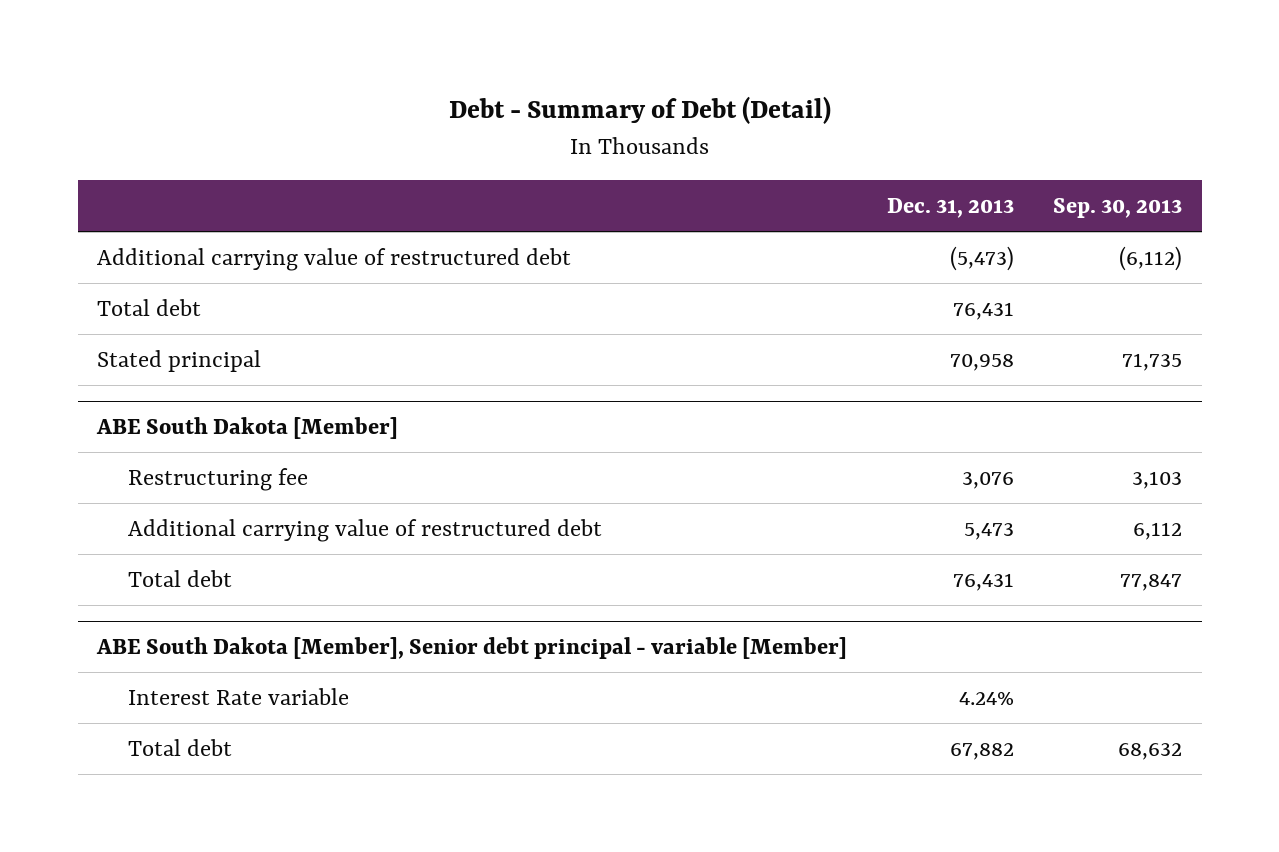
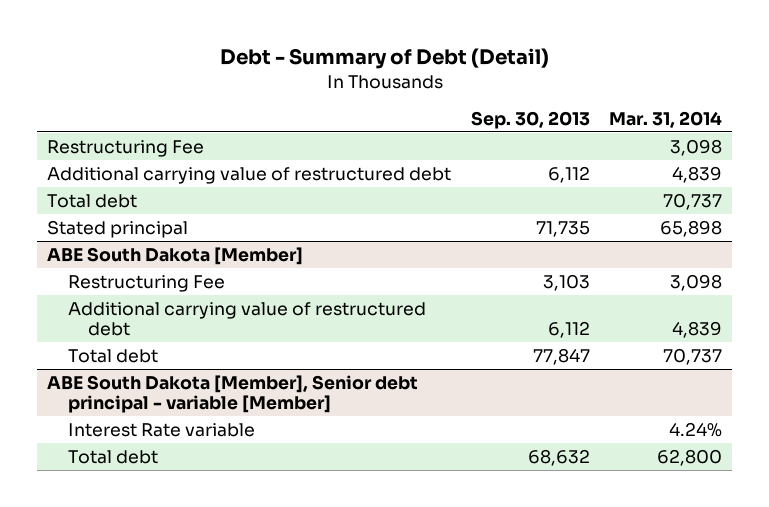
- | Dec. 31, 2013 | Sep. 30, 2013
+ | Sep. 30, 2013 | Mar. 31, 2014
- Additional carrying value of restructured debt | (5,473) | (6,112)
+ Restructuring Fee | | 3,098
+ Additional carrying value of restructured debt | 6,112 | 4,839
@ ABE South Dakota [Member]
- Restructuring fee | 3,076 | 3,103
+ Restructuring Fee | 3,103 | 3,098

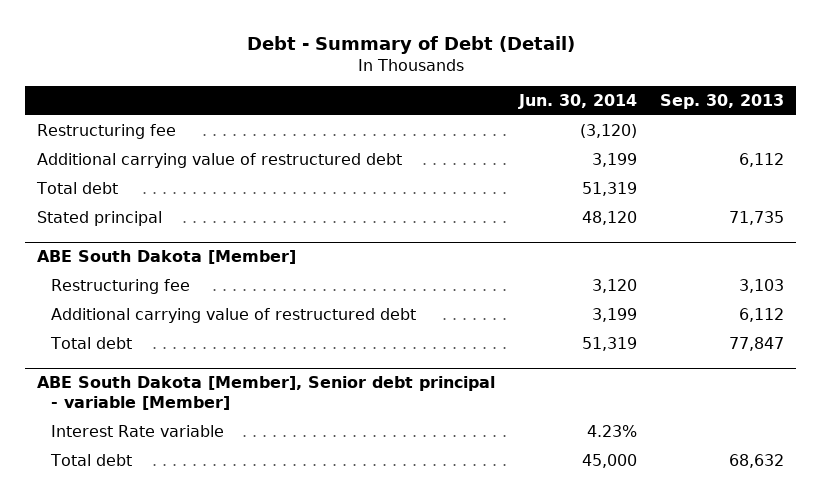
- | Sep. 30, 2013 | Mar. 31, 2014
+ | Jun. 30, 2014 | Sep. 30, 2013
- Restructuring Fee | | 3,098
+ Restructuring fee | (3,120) |
@ ABE South Dakota [Member]
- Restructuring Fee | 3,103 | 3,098
+ Restructuring fee | 3,120 | 3,103

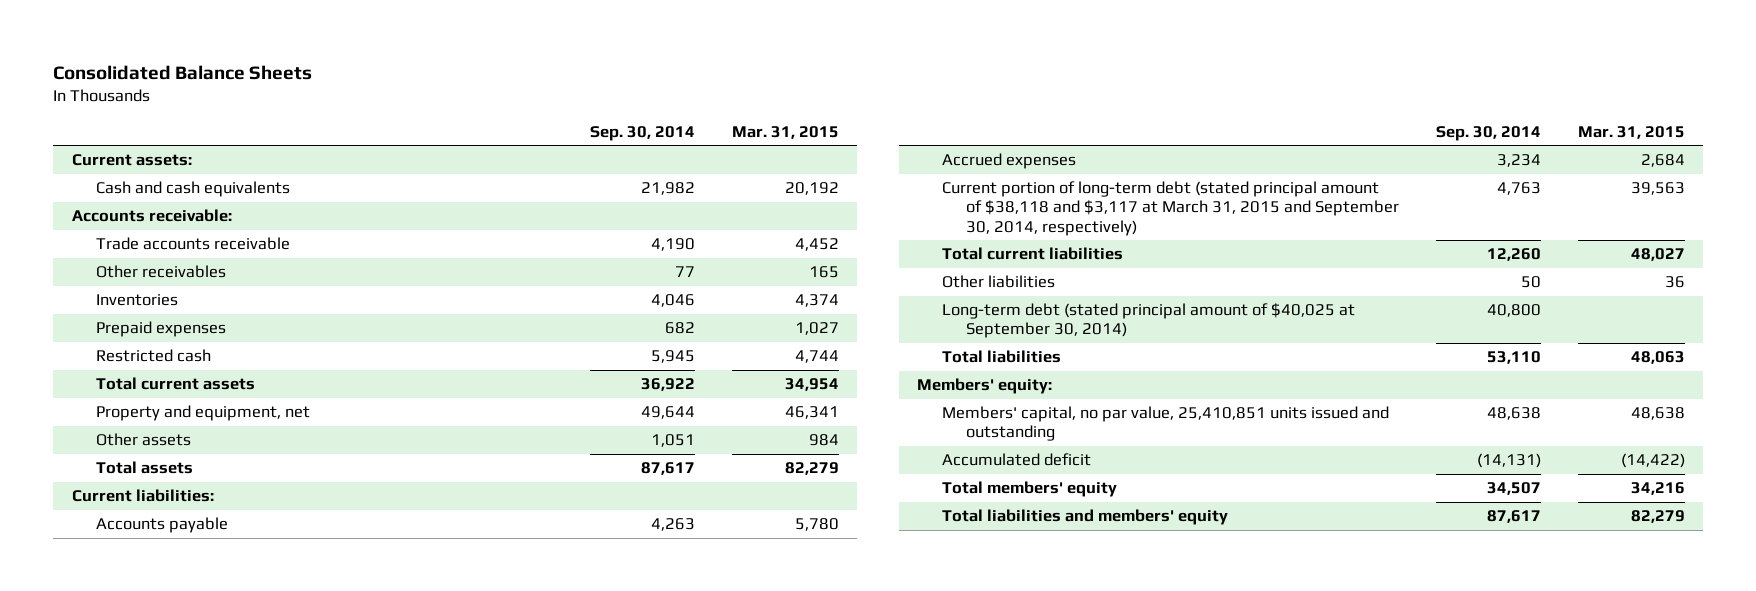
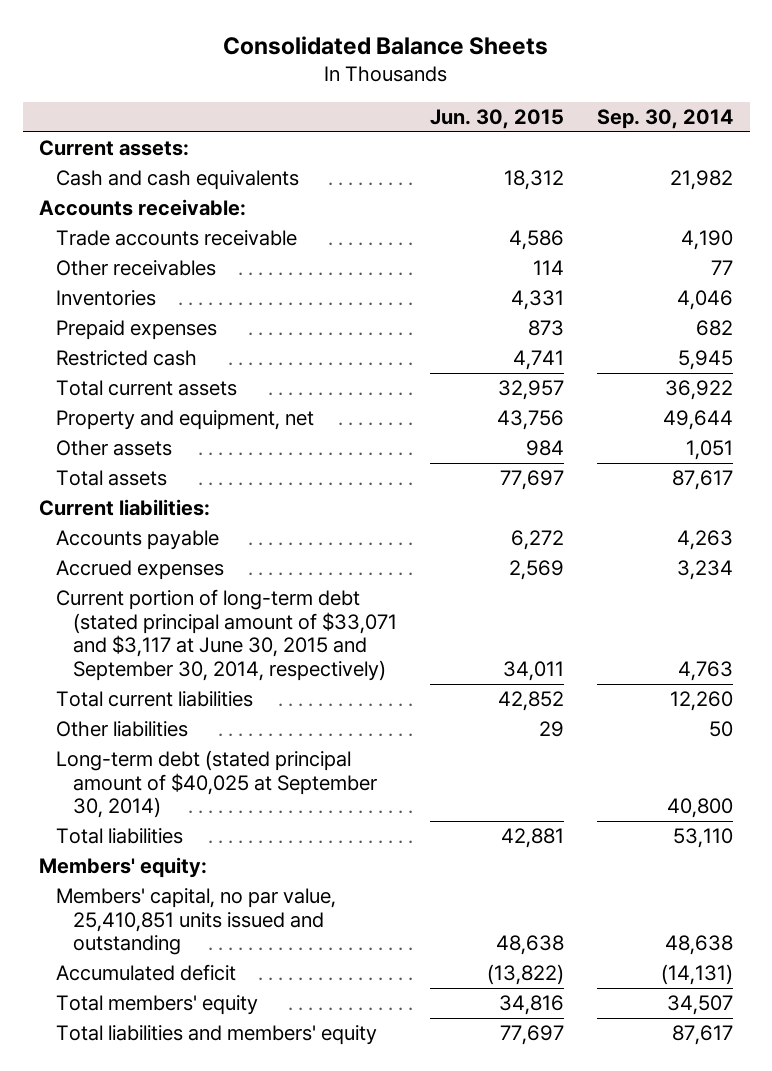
- | Sep. 30, 2014 | Mar. 31, 2015
+ | Jun. 30, 2015 | Sep. 30, 2014
- Current portion of long-term debt (stated principal amount of $38,118 and $3,117 at March 31, 2015 and September 30, 2014, respectively) | 4,763 | 39,563
+ Current portion of long-term debt (stated principal amount of $33,071 and $3,117 at June 30, 2015 and September 30, 2014, respectively) | 34,011 | 4,763

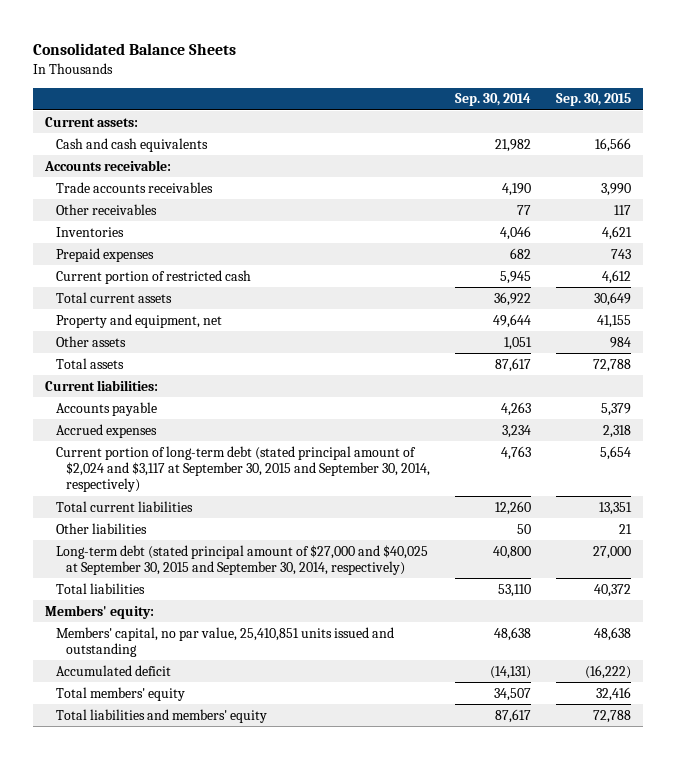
- | Jun. 30, 2015 | Sep. 30, 2014
+ | Sep. 30, 2014 | Sep. 30, 2015
- Trade accounts receivable | 4,586 | 4,190
+ Trade accounts receivables | 4,190 | 3,990
- Restricted cash | 4,741 | 5,945
+ Current portion of restricted cash | 5,945 | 4,612
- Current portion of long-term debt (stated principal amount of $33,071 and $3,117 at June 30, 2015 and September 30, 2014, respectively) | 34,011 | 4,763
+ Current portion of long-term debt (stated principal amount of $2,024 and $3,117 at September 30, 2015 and September 30, 2014, respectively) | 4,763 | 5,654
- Long-term debt (stated principal amount of $40,025 at September 30, 2014) | | 40,800
+ Long-term debt (stated principal amount of $27,000 and $40,025 at September 30, 2015 and September 30, 2014, respectively) | 40,800 | 27,000

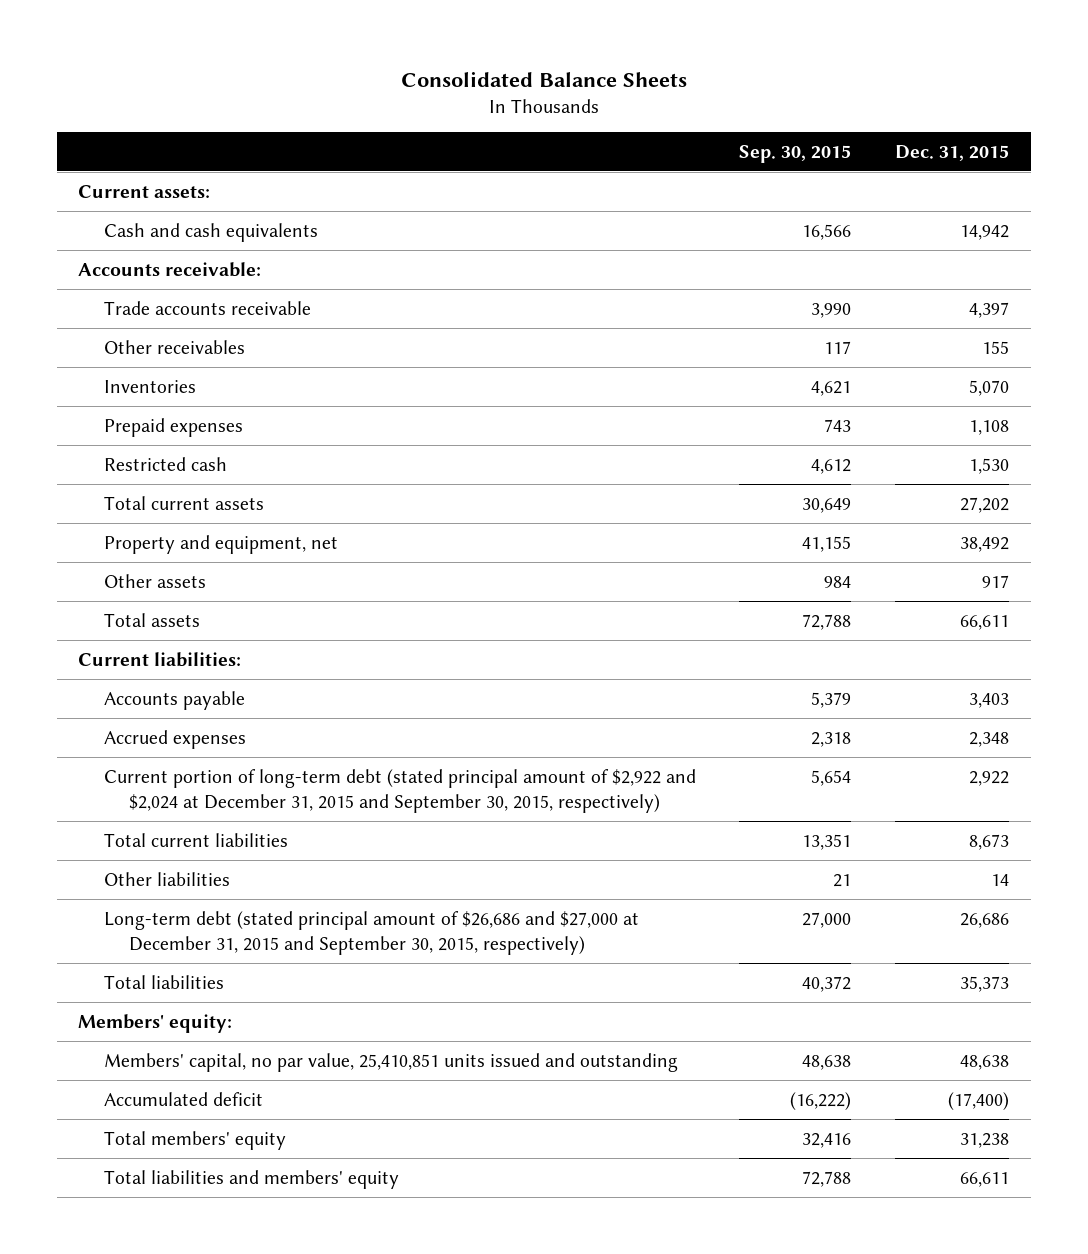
- | Sep. 30, 2014 | Sep. 30, 2015
+ | Sep. 30, 2015 | Dec. 31, 2015
- Trade accounts receivables | 4,190 | 3,990
+ Trade accounts receivable | 3,990 | 4,397
- Current portion of restricted cash | 5,945 | 4,612
+ Restricted cash | 4,612 | 1,530
- Current portion of long-term debt (stated principal amount of $2,024 and $3,117 at September 30, 2015 and September 30, 2014, respectively) | 4,763 | 5,654
+ Current portion of long-term debt (stated principal amount of $2,922 and $2,024 at December 31, 2015 and September 30, 2015, respectively) | 5,654 | 2,922
- Long-term debt (stated principal amount of $27,000 and $40,025 at September 30, 2015 and September 30, 2014, respectively) | 40,800 | 27,000
+ Long-term debt (stated principal amount of $26,686 and $27,000 at December 31, 2015 and September 30, 2015, respectively) | 27,000 | 26,686

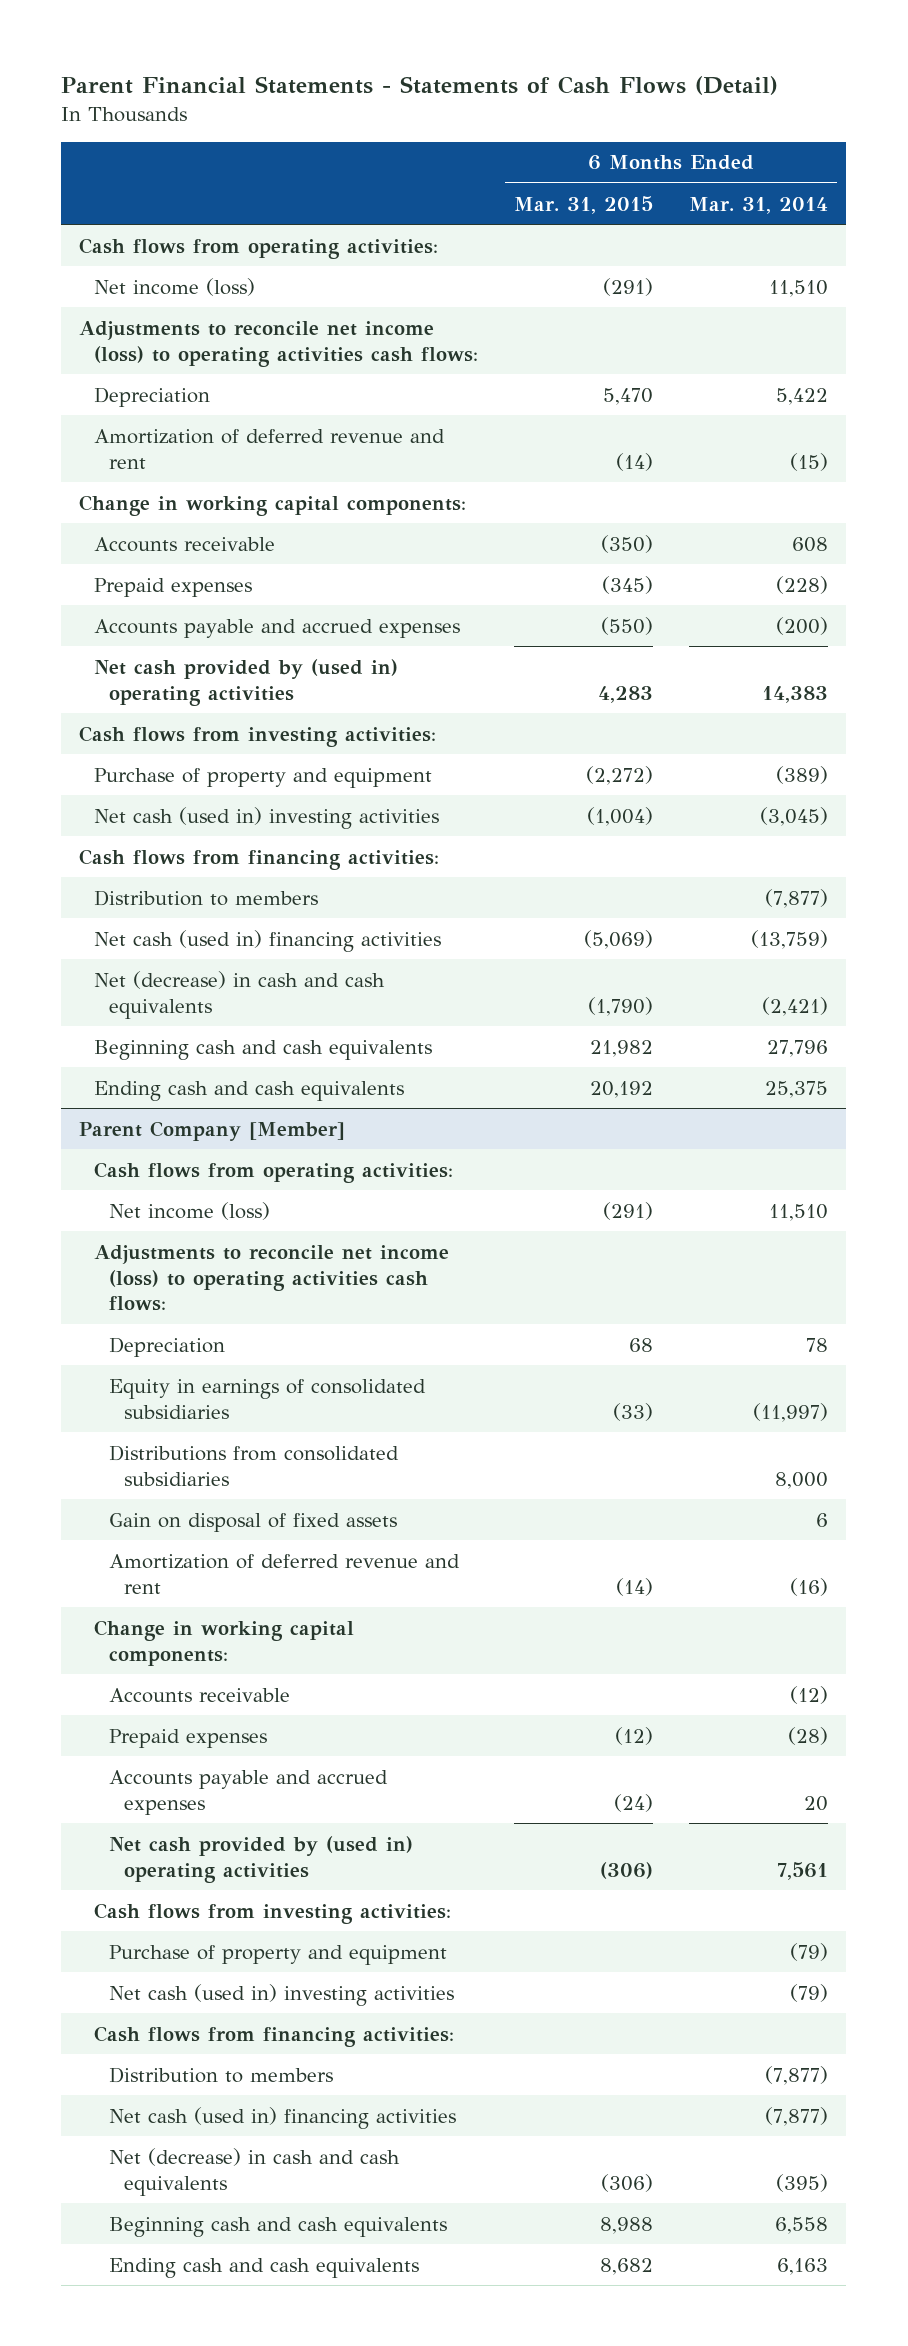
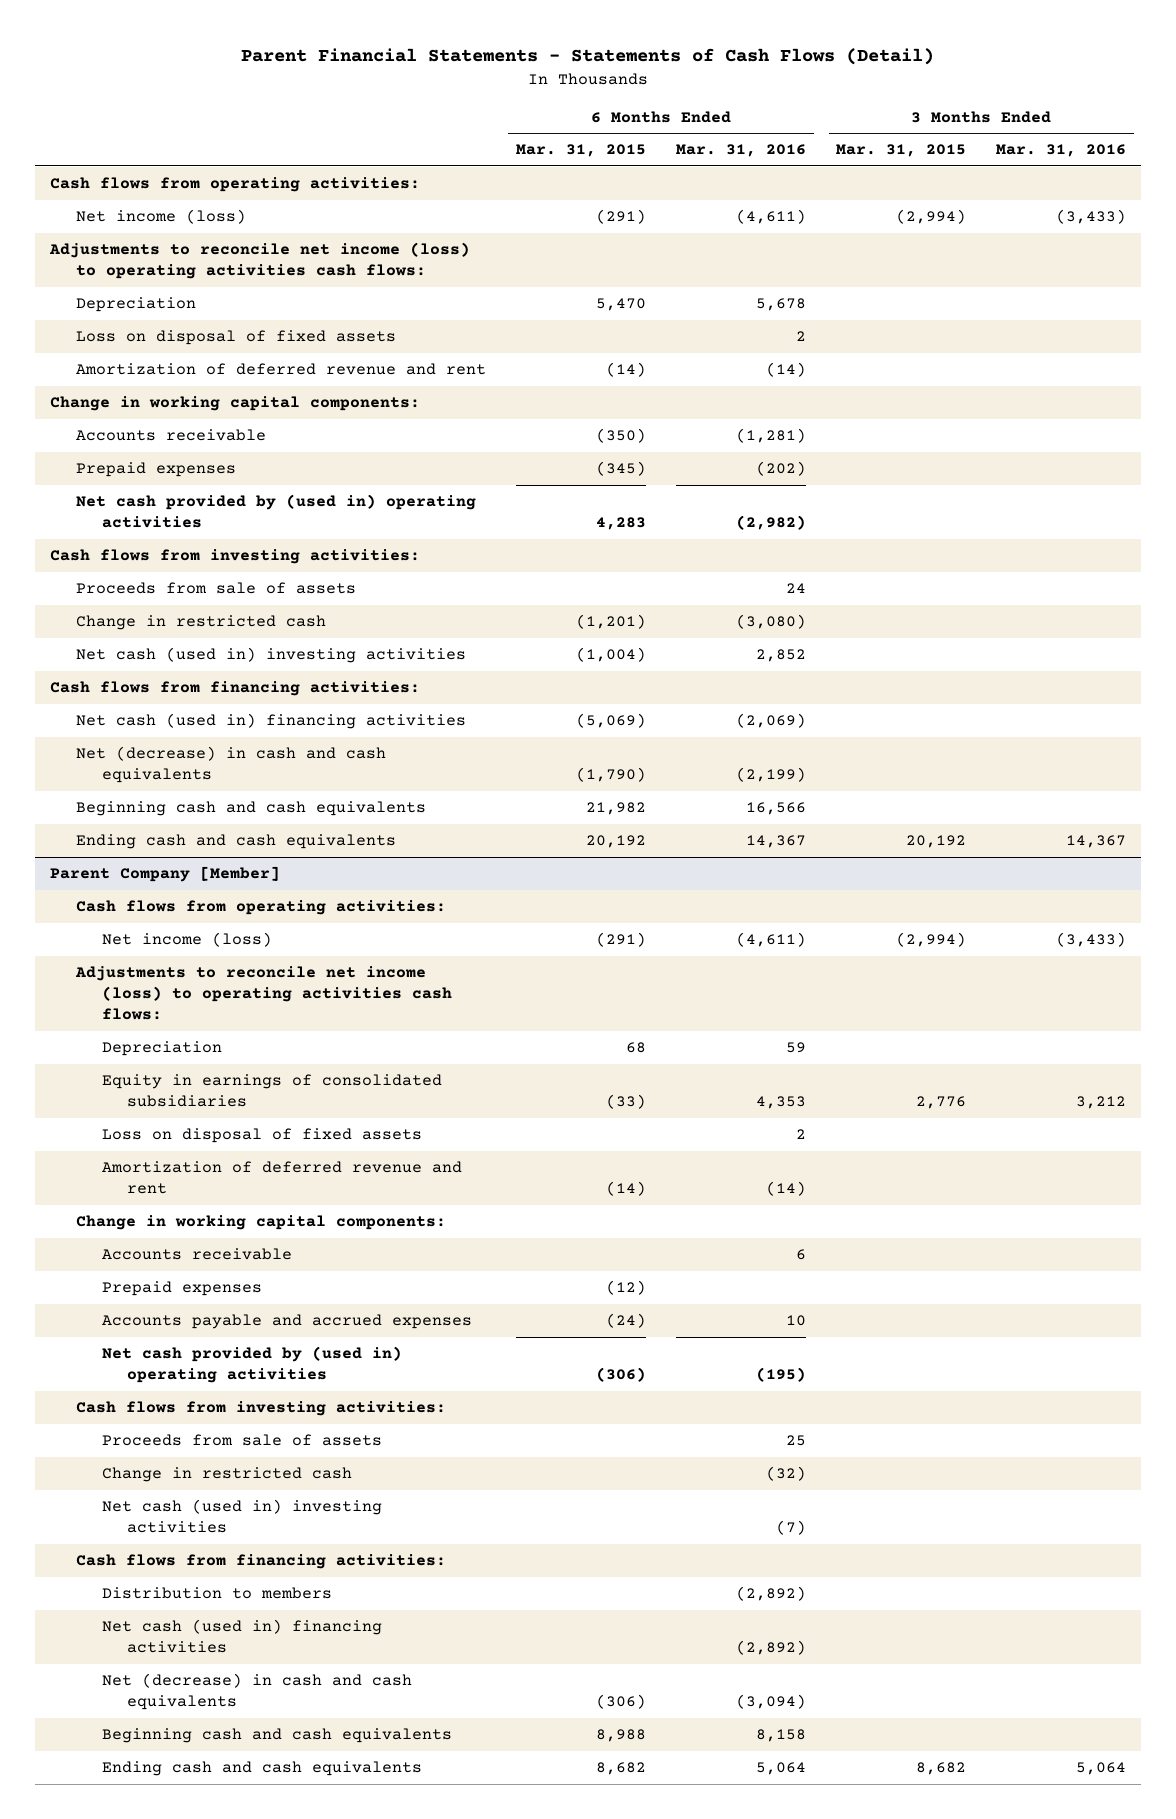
- | 6 Months Ended Mar. 31, 2015 | 6 Months Ended Mar. 31, 2014
+ | 6 Months Ended Mar. 31, 2015 | 6 Months Ended Mar. 31, 2016 | 3 Months Ended Mar. 31, 2015 | 3 Months Ended Mar. 31, 2016
+ Loss on disposal of fixed assets | | 2 | |
- Accounts payable and accrued expenses | (550) | (200)
- Purchase of property and equipment | (2,272) | (389)
+ Proceeds from sale of assets | | 24 | |
+ Change in restricted cash | (1,201) | (3,080) | |
- Distribution to members | | (7,877)
@ Parent Company [Member]
- Distributions from consolidated subsidiaries | | 8,000
- Gain on disposal of fixed assets | | 6
+ Loss on disposal of fixed assets | | 2 | |
- Purchase of property and equipment | | (79)
+ Proceeds from sale of assets | | 25 | |
+ Change in restricted cash | | (32) | |

